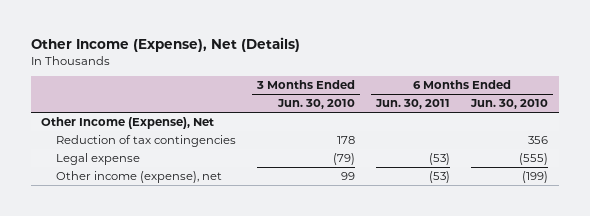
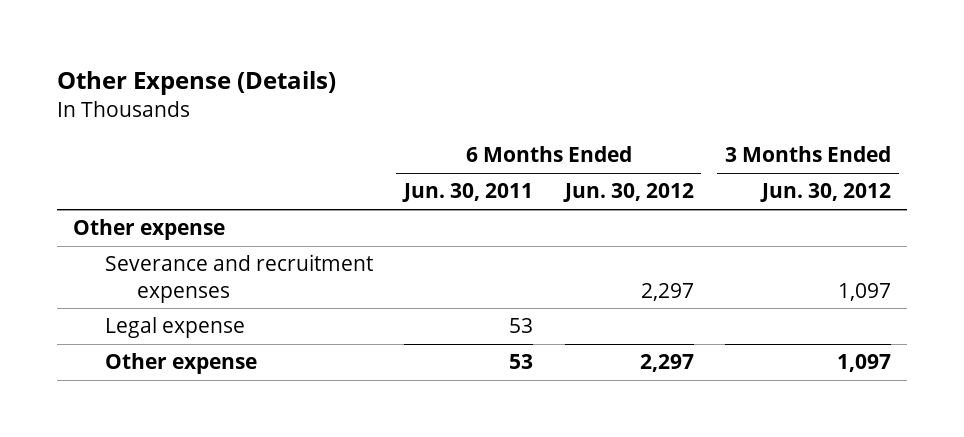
- Other Income (Expense), Net (Details)
+ Other Expense (Details)
- | 3 Months Ended Jun. 30, 2010 | 6 Months Ended Jun. 30, 2011 | 6 Months Ended Jun. 30, 2010
+ | 6 Months Ended Jun. 30, 2011 | 6 Months Ended Jun. 30, 2012 | 3 Months Ended Jun. 30, 2012
- Other Income (Expense), Net
- Reduction of tax contingencies | 178 | | 356
- Legal expense | (79) | (53) | (555)
- Other income (expense), net | 99 | (53) | (199)
+ Other expense
+ Severance and recruitment expenses | | 2,297 | 1,097
+ Legal expense | 53 | |
+ Other expense | 53 | 2,297 | 1,097

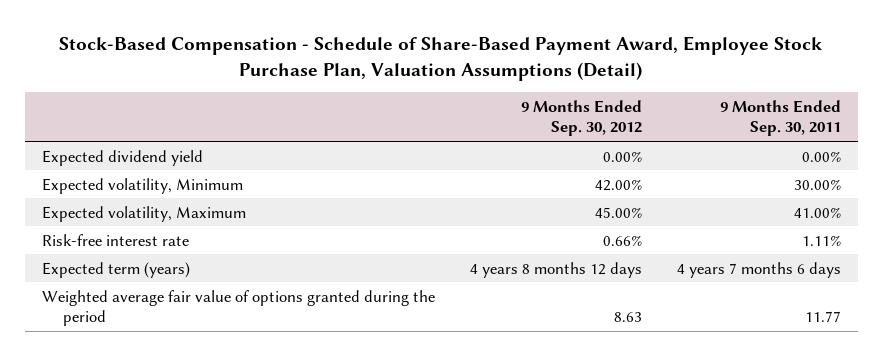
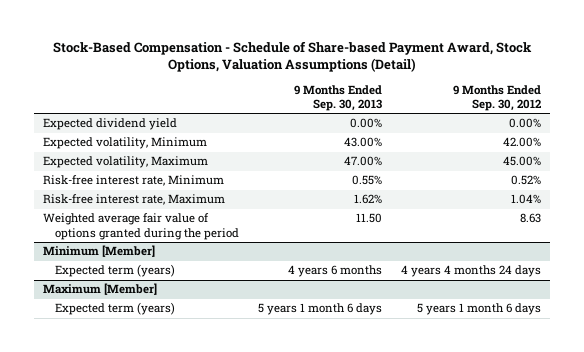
- Stock-Based Compensation - Schedule of Share-Based Payment Award, Employee Stock Purchase Plan, Valuation Assumptions (Detail)
+ Stock-Based Compensation - Schedule of Share-based Payment Award, Stock Options, Valuation Assumptions (Detail)
- | 9 Months Ended Sep. 30, 2012 | 9 Months Ended Sep. 30, 2011
+ | 9 Months Ended Sep. 30, 2013 | 9 Months Ended Sep. 30, 2012
- Risk-free interest rate | 0.66% | 1.11%
- Expected term (years) | 4 years 8 months 12 days | 4 years 7 months 6 days
+ Risk-free interest rate, Minimum | 0.55% | 0.52%
+ Risk-free interest rate, Maximum | 1.62% | 1.04%
+ Minimum [Member]
+ Expected term (years) | 4 years 6 months | 4 years 4 months 24 days
+ Maximum [Member]
+ Expected term (years) | 5 years 1 month 6 days | 5 years 1 month 6 days

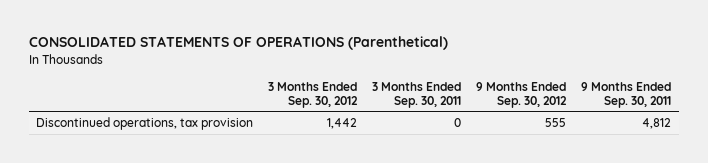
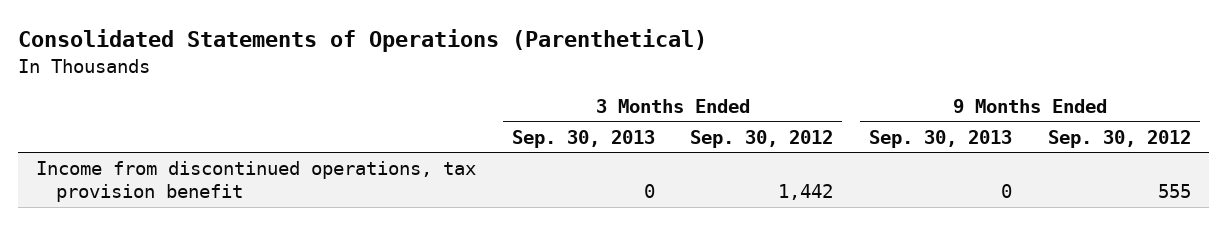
- CONSOLIDATED STATEMENTS OF OPERATIONS (Parenthetical)
+ Consolidated Statements of Operations (Parenthetical)
- | 3 Months Ended Sep. 30, 2012 | 3 Months Ended Sep. 30, 2011 | 9 Months Ended Sep. 30, 2012 | 9 Months Ended Sep. 30, 2011
+ | 3 Months Ended Sep. 30, 2013 | 3 Months Ended Sep. 30, 2012 | 9 Months Ended Sep. 30, 2013 | 9 Months Ended Sep. 30, 2012
- Discontinued operations, tax provision | 1,442 | 0 | 555 | 4,812
+ Income from discontinued operations, tax provision benefit | 0 | 1,442 | 0 | 555

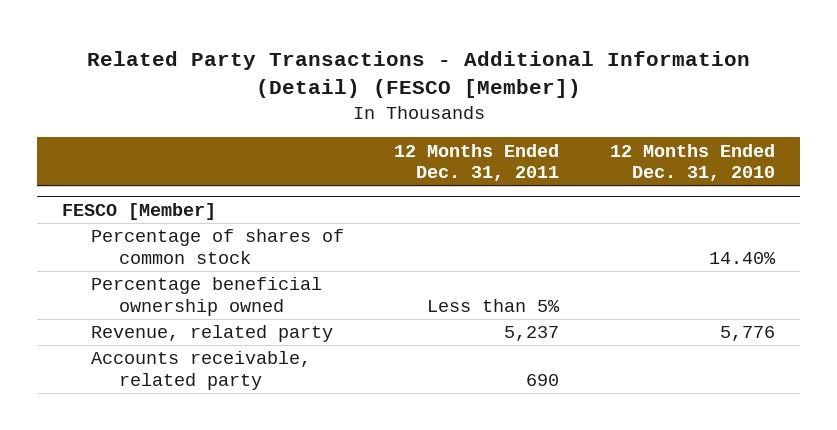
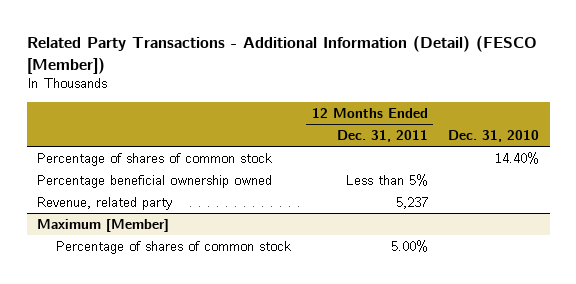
- | 12 Months Ended Dec. 31, 2011 | 12 Months Ended Dec. 31, 2010
+ | 12 Months Ended Dec. 31, 2011 | Dec. 31, 2010
- FESCO [Member]
- Accounts receivable, related party | 690 |
+ Maximum [Member]
+ Percentage of shares of common stock | 5.00% |

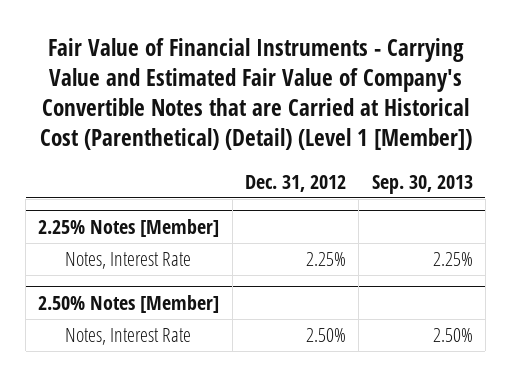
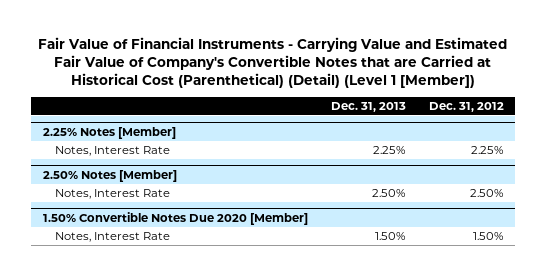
- | Dec. 31, 2012 | Sep. 30, 2013
+ | Dec. 31, 2013 | Dec. 31, 2012
+ 1.50% Convertible Notes Due 2020 [Member]
+ Notes, Interest Rate | 1.50% | 1.50%

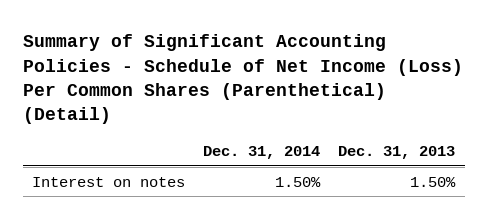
- Fair Value of Financial Instruments - Carrying Value and Estimated Fair Value of Company's Convertible Notes that are Carried at Historical Cost (Parenthetical) (Detail) (Level 1 [Member])
+ Summary of Significant Accounting Policies - Schedule of Net Income (Loss) Per Common Shares (Parenthetical) (Detail)
- | Dec. 31, 2013 | Dec. 31, 2012
+ | Dec. 31, 2014 | Dec. 31, 2013
- 2.25% Notes [Member]
- Notes, Interest Rate | 2.25% | 2.25%
- 2.50% Notes [Member]
- Notes, Interest Rate | 2.50% | 2.50%
- 1.50% Convertible Notes Due 2020 [Member]
- Notes, Interest Rate | 1.50% | 1.50%
+ Interest on notes | 1.50% | 1.50%

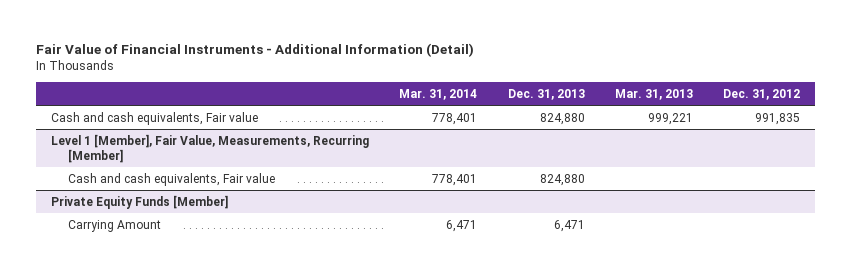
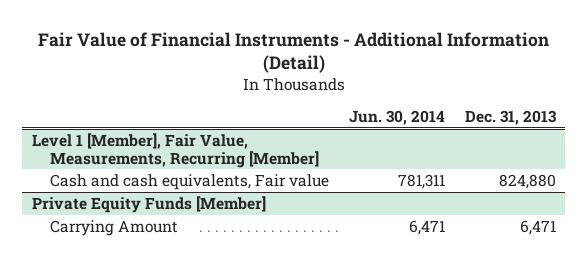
- | Mar. 31, 2014 | Dec. 31, 2013 | Mar. 31, 2013 | Dec. 31, 2012
+ | Jun. 30, 2014 | Dec. 31, 2013
- Cash and cash equivalents, Fair value | 778,401 | 824,880 | 999,221 | 991,835

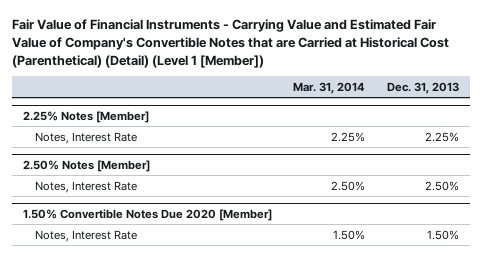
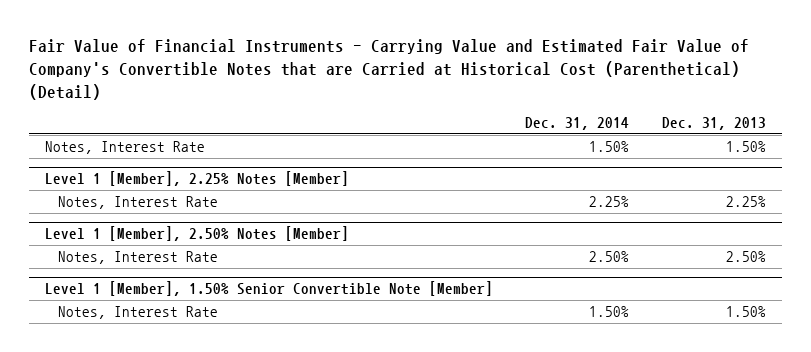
- Fair Value of Financial Instruments - Carrying Value and Estimated Fair Value of Company's Convertible Notes that are Carried at Historical Cost (Parenthetical) (Detail) (Level 1 [Member])
+ Fair Value of Financial Instruments - Carrying Value and Estimated Fair Value of Company's Convertible Notes that are Carried at Historical Cost (Parenthetical) (Detail)
- | Mar. 31, 2014 | Dec. 31, 2013
+ | Dec. 31, 2014 | Dec. 31, 2013
- 2.25% Notes [Member]
+ Notes, Interest Rate | 1.50% | 1.50%
+ Level 1 [Member], 2.25% Notes [Member]
- 2.50% Notes [Member]
+ Level 1 [Member], 2.50% Notes [Member]
- 1.50% Convertible Notes Due 2020 [Member]
+ Level 1 [Member], 1.50% Senior Convertible Note [Member]

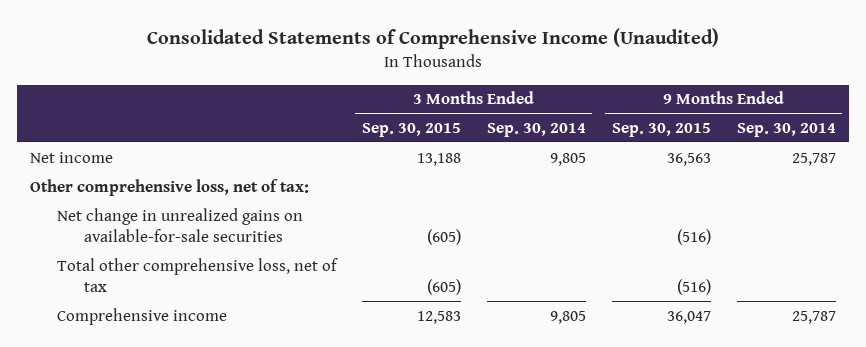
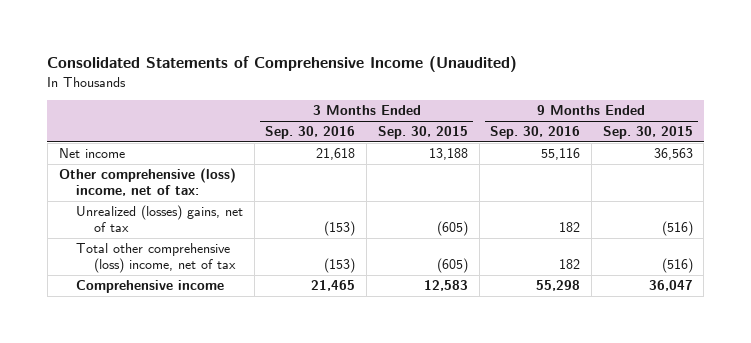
- | 3 Months Ended Sep. 30, 2015 | 3 Months Ended Sep. 30, 2014 | 9 Months Ended Sep. 30, 2015 | 9 Months Ended Sep. 30, 2014
+ | 3 Months Ended Sep. 30, 2016 | 3 Months Ended Sep. 30, 2015 | 9 Months Ended Sep. 30, 2016 | 9 Months Ended Sep. 30, 2015
- Other comprehensive loss, net of tax:
- Net change in unrealized gains on available-for-sale securities | (605) | | (516) |
- Total other comprehensive loss, net of tax | (605) | | (516) |
+ Other comprehensive (loss) income, net of tax:
+ Unrealized (losses) gains, net of tax | (153) | (605) | 182 | (516)
+ Total other comprehensive (loss) income, net of tax | (153) | (605) | 182 | (516)

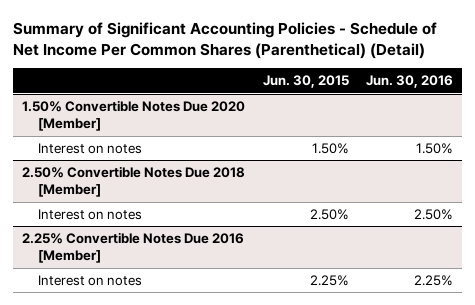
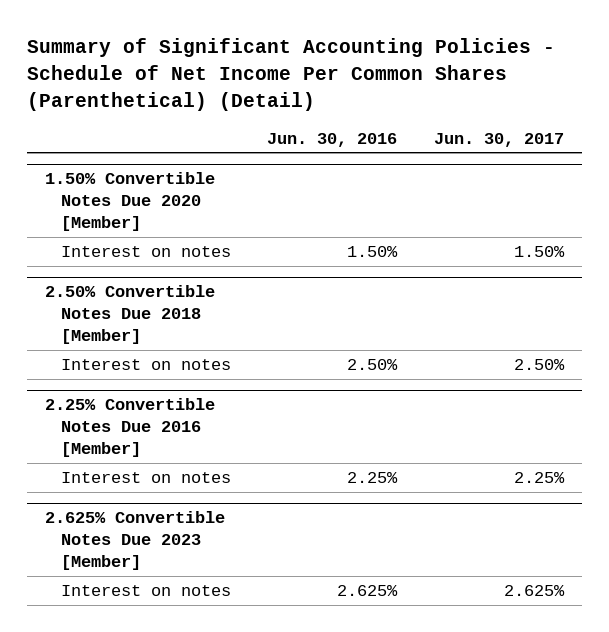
- | Jun. 30, 2015 | Jun. 30, 2016
+ | Jun. 30, 2016 | Jun. 30, 2017
+ 2.625% Convertible Notes Due 2023 [Member]
+ Interest on notes | 2.625% | 2.625%

